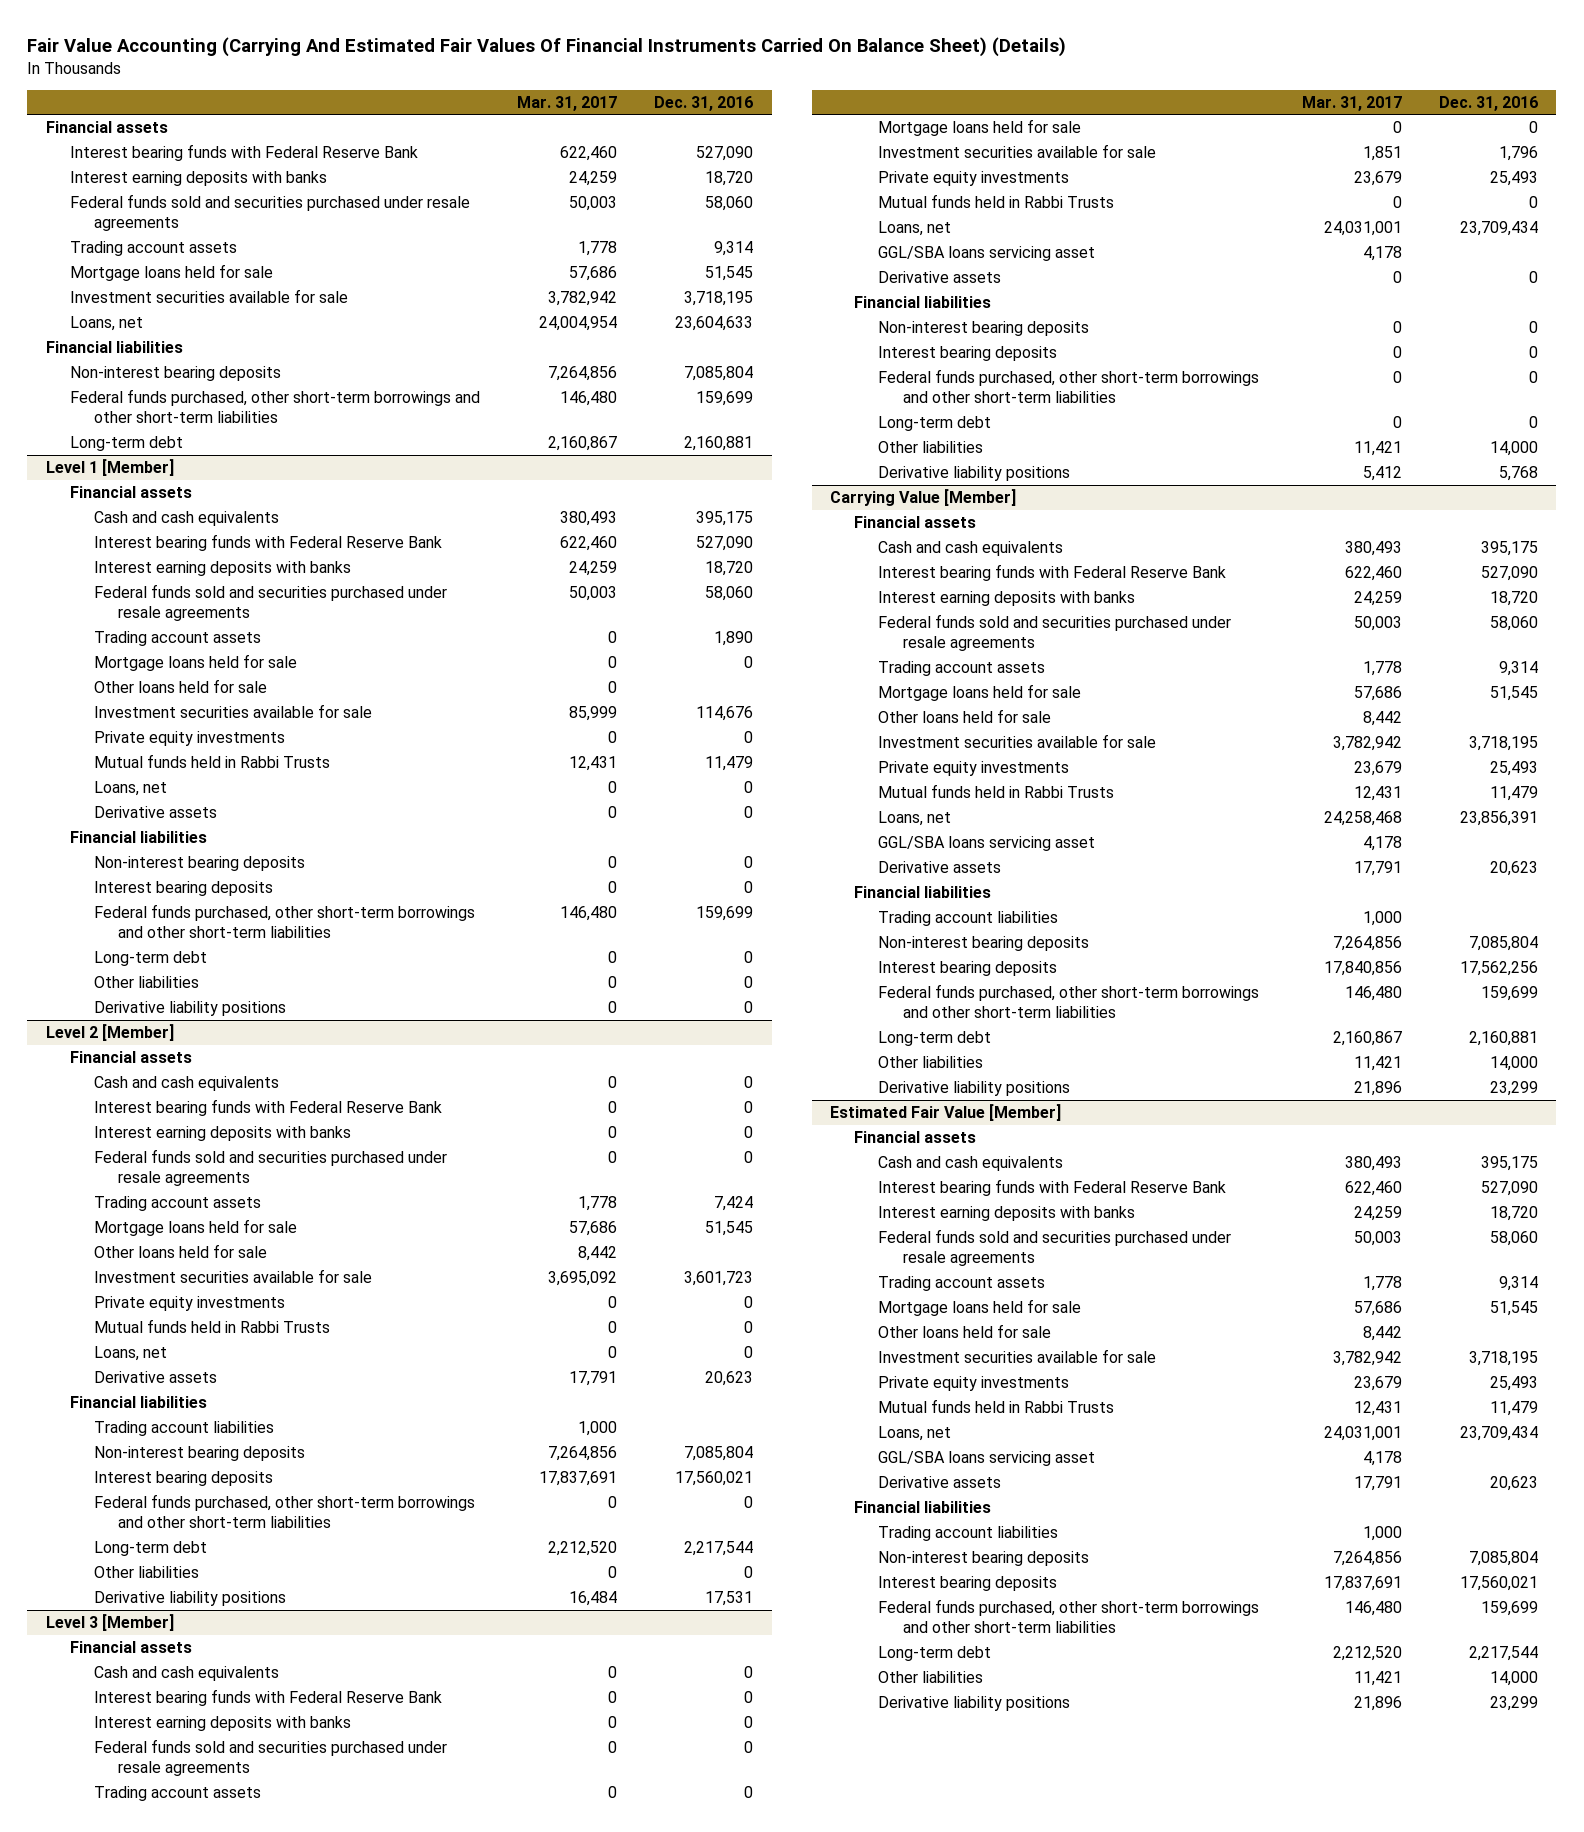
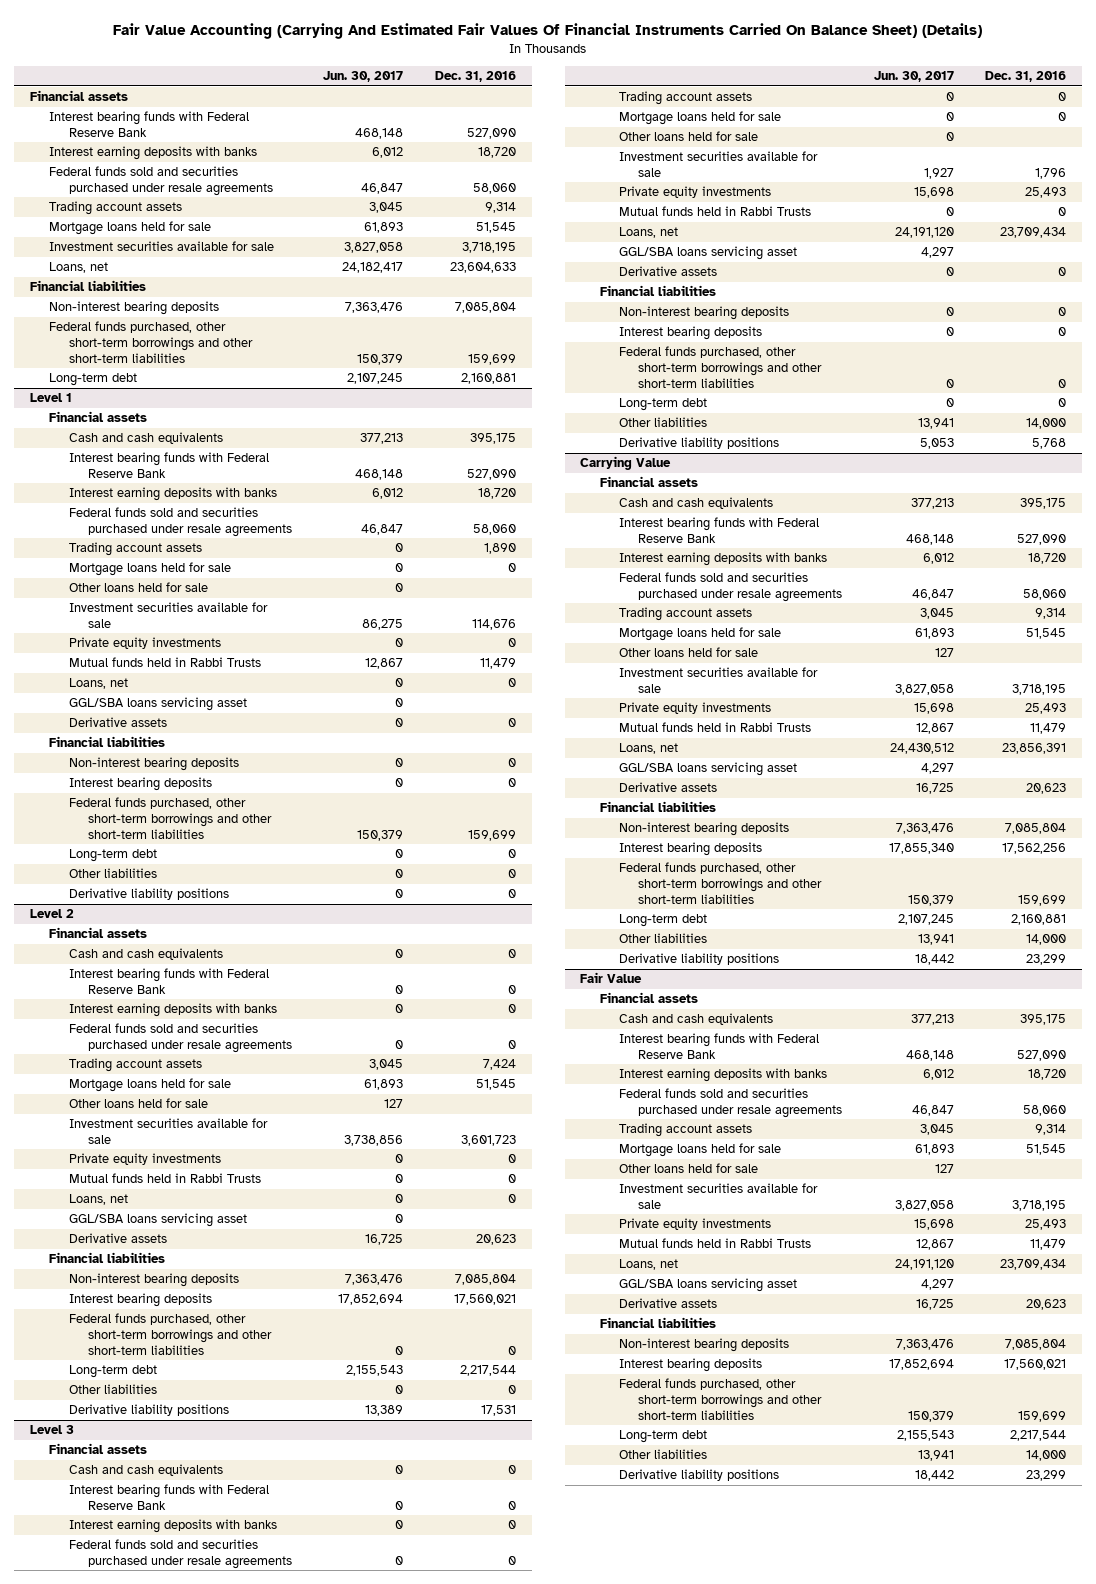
- | Mar. 31, 2017 | Dec. 31, 2016
+ | Jun. 30, 2017 | Dec. 31, 2016
- Level 1 [Member]
+ Level 1
+ GGL/SBA loans servicing asset | 0 |
- Level 2 [Member]
+ Level 2
+ GGL/SBA loans servicing asset | 0 |
- Trading account liabilities | 1,000 |
- Level 3 [Member]
+ Level 3
+ Other loans held for sale | 0 |
- Carrying Value [Member]
+ Carrying Value
- Trading account liabilities | 1,000 |
- Estimated Fair Value [Member]
+ Fair Value
- Trading account liabilities | 1,000 |

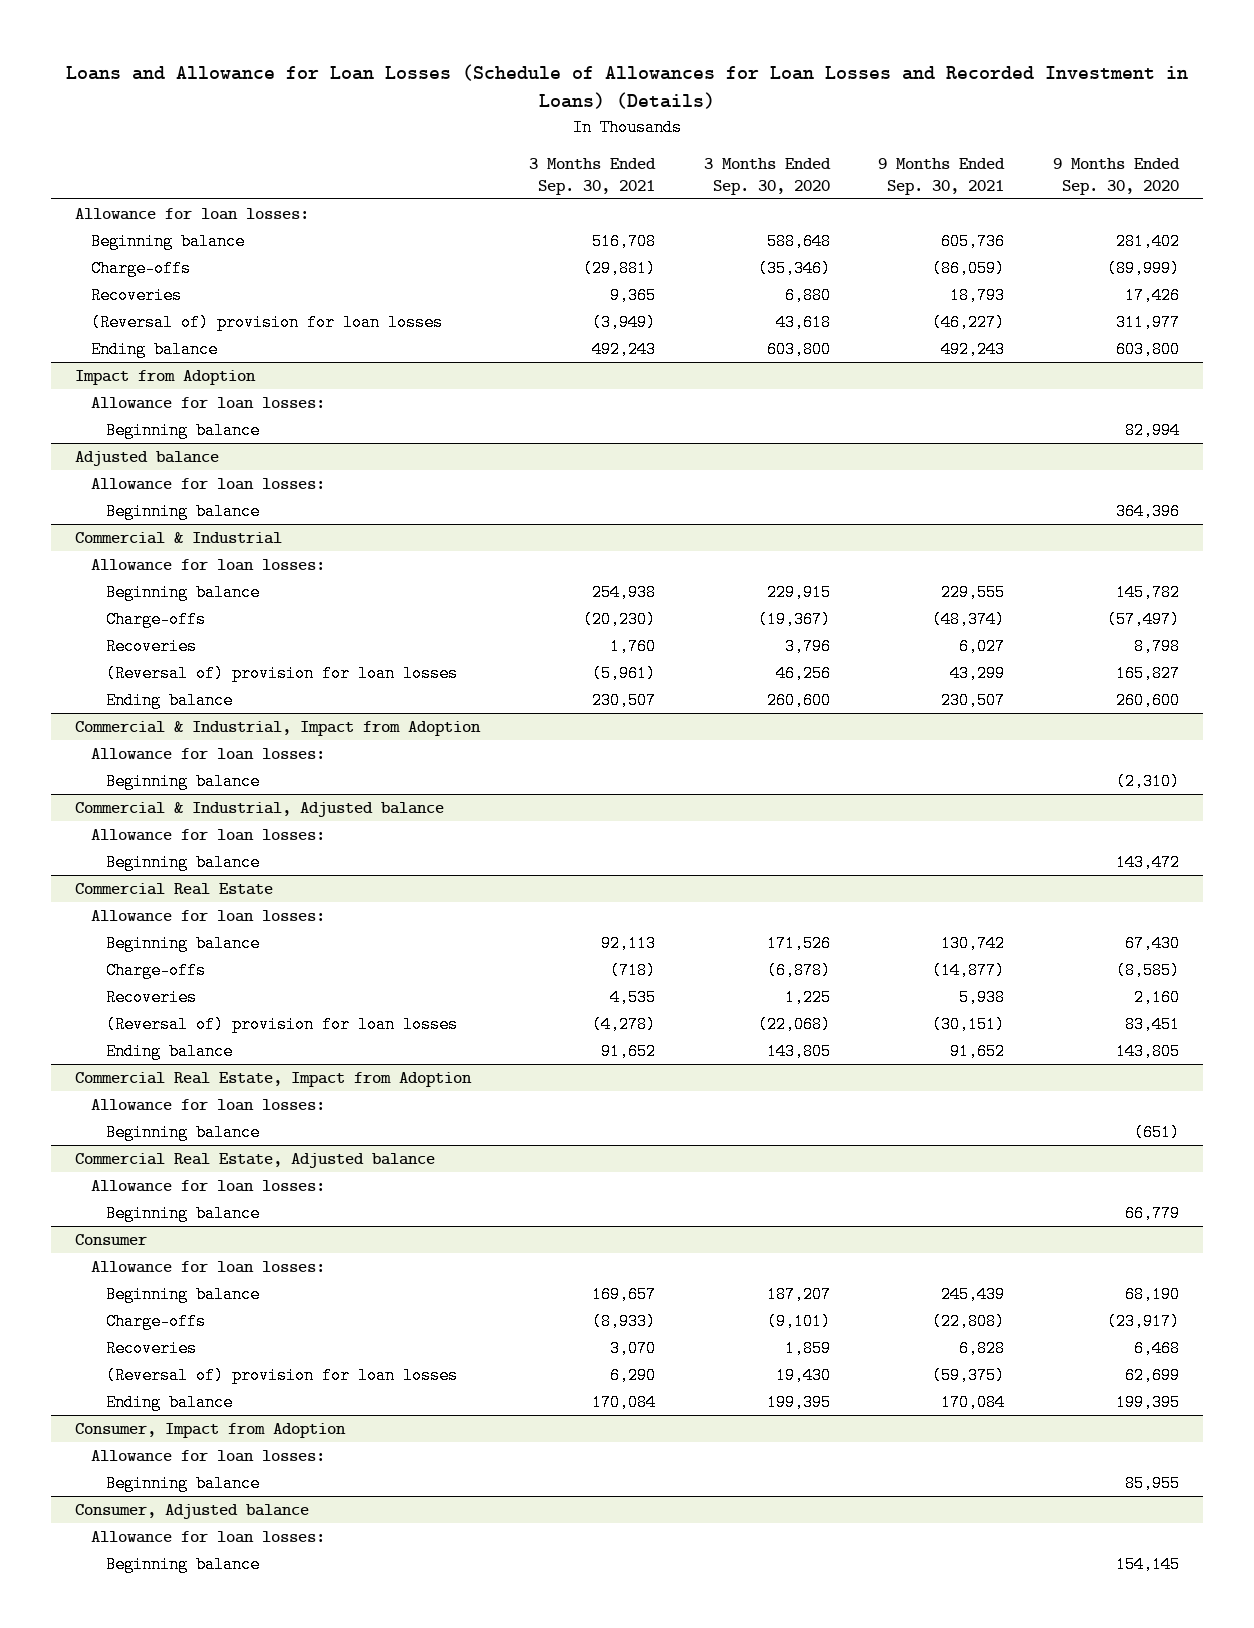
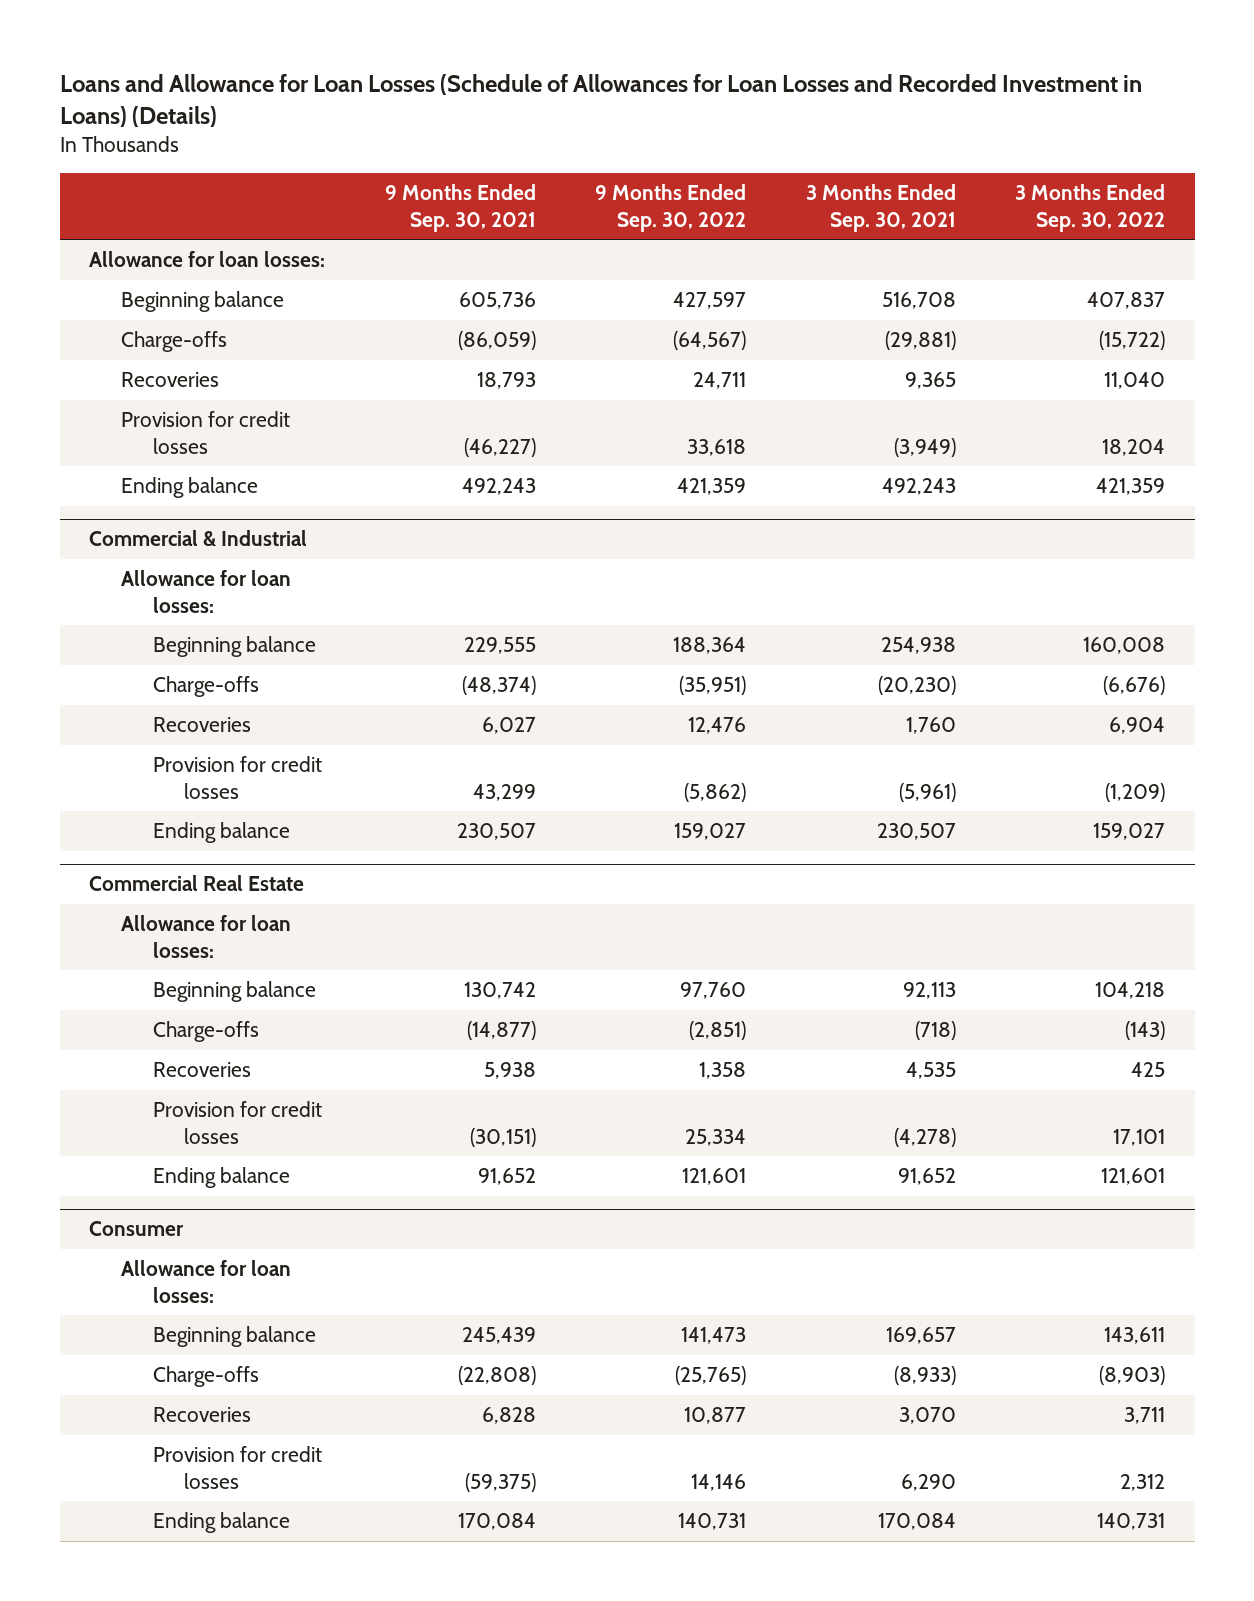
- | 3 Months Ended Sep. 30, 2021 | 3 Months Ended Sep. 30, 2020 | 9 Months Ended Sep. 30, 2021 | 9 Months Ended Sep. 30, 2020
+ | 9 Months Ended Sep. 30, 2021 | 9 Months Ended Sep. 30, 2022 | 3 Months Ended Sep. 30, 2021 | 3 Months Ended Sep. 30, 2022
- (Reversal of) provision for loan losses | (3,949) | 43,618 | (46,227) | 311,977
+ Provision for credit losses | (46,227) | 33,618 | (3,949) | 18,204
- Impact from Adoption
- Allowance for loan losses:
- Beginning balance | | | | 82,994
- Adjusted balance
- Allowance for loan losses:
- Beginning balance | | | | 364,396
@ Commercial & Industrial
- (Reversal of) provision for loan losses | (5,961) | 46,256 | 43,299 | 165,827
+ Provision for credit losses | 43,299 | (5,862) | (5,961) | (1,209)
- Commercial & Industrial, Impact from Adoption
- Allowance for loan losses:
- Beginning balance | | | | (2,310)
- Commercial & Industrial, Adjusted balance
- Allowance for loan losses:
- Beginning balance | | | | 143,472
@ Commercial Real Estate
- (Reversal of) provision for loan losses | (4,278) | (22,068) | (30,151) | 83,451
+ Provision for credit losses | (30,151) | 25,334 | (4,278) | 17,101
- Commercial Real Estate, Impact from Adoption
- Allowance for loan losses:
- Beginning balance | | | | (651)
- Commercial Real Estate, Adjusted balance
- Allowance for loan losses:
- Beginning balance | | | | 66,779
@ Consumer
- (Reversal of) provision for loan losses | 6,290 | 19,430 | (59,375) | 62,699
+ Provision for credit losses | (59,375) | 14,146 | 6,290 | 2,312
- Consumer, Impact from Adoption
- Allowance for loan losses:
- Beginning balance | | | | 85,955
- Consumer, Adjusted balance
- Allowance for loan losses:
- Beginning balance | | | | 154,145

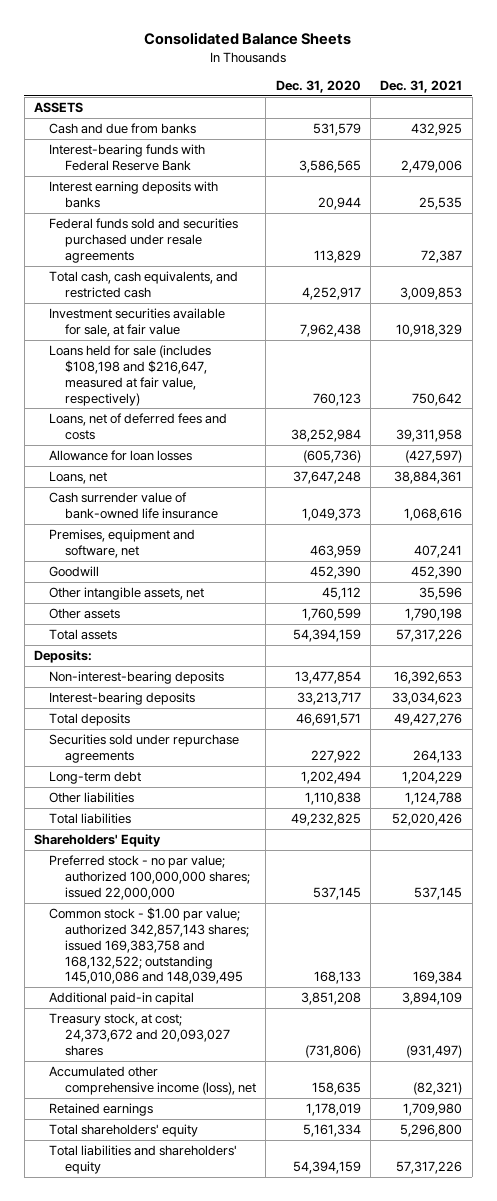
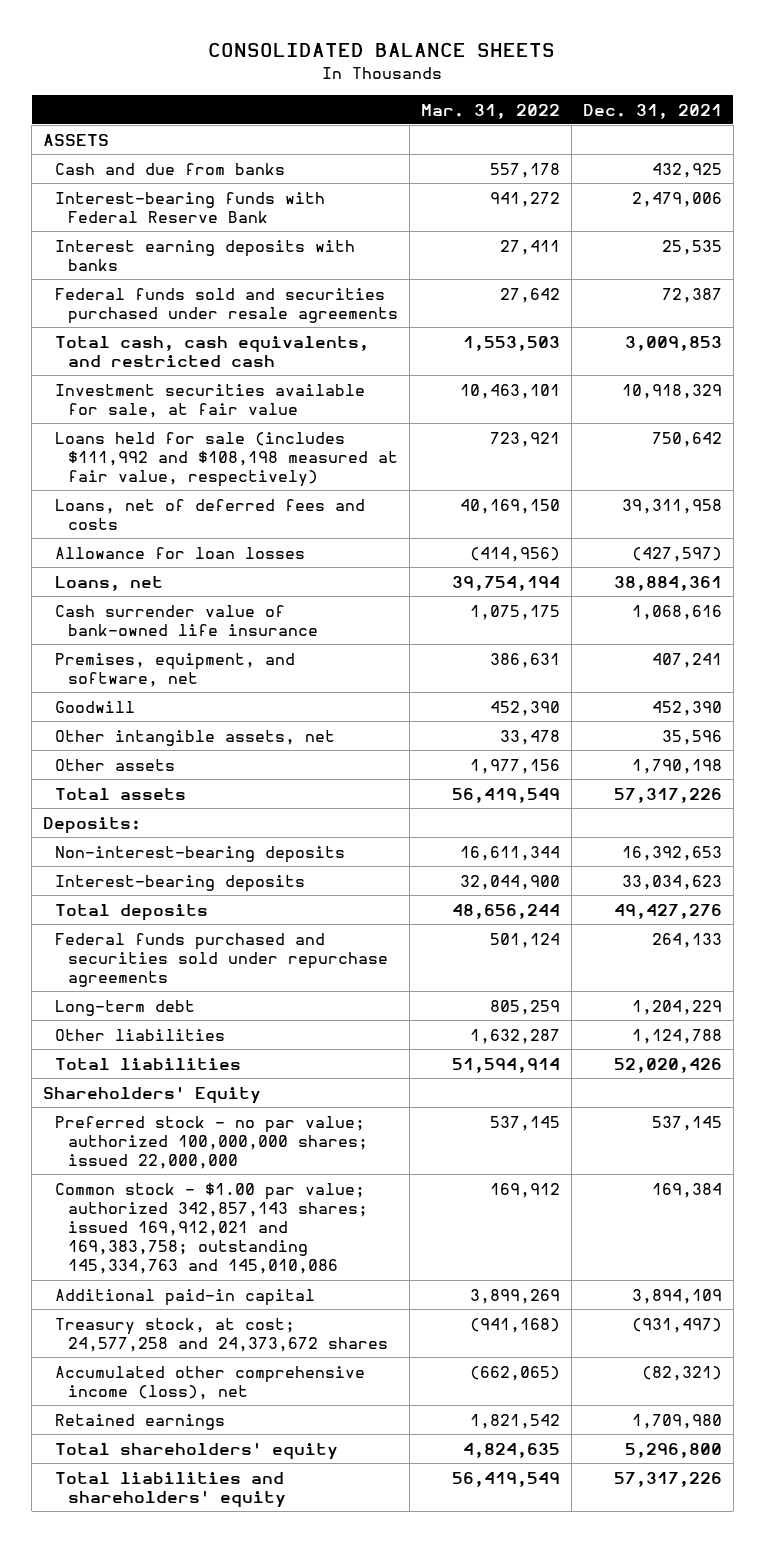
- Consolidated Balance Sheets
+ CONSOLIDATED BALANCE SHEETS
- | Dec. 31, 2020 | Dec. 31, 2021
+ | Mar. 31, 2022 | Dec. 31, 2021
- Loans held for sale (includes $108,198 and $216,647, measured at fair value, respectively) | 760,123 | 750,642
+ Loans held for sale (includes $111,992 and $108,198 measured at fair value, respectively) | 723,921 | 750,642
- Premises, equipment and software, net | 463,959 | 407,241
+ Premises, equipment, and software, net | 386,631 | 407,241
- Securities sold under repurchase agreements | 227,922 | 264,133
+ Federal funds purchased and securities sold under repurchase agreements | 501,124 | 264,133
- Common stock - $1.00 par value; authorized 342,857,143 shares; issued 169,383,758 and 168,132,522; outstanding 145,010,086 and 148,039,495 | 168,133 | 169,384
+ Common stock - $1.00 par value; authorized 342,857,143 shares; issued 169,912,021 and 169,383,758; outstanding 145,334,763 and 145,010,086 | 169,912 | 169,384
- Treasury stock, at cost; 24,373,672 and 20,093,027 shares | (731,806) | (931,497)
+ Treasury stock, at cost; 24,577,258 and 24,373,672 shares | (941,168) | (931,497)

